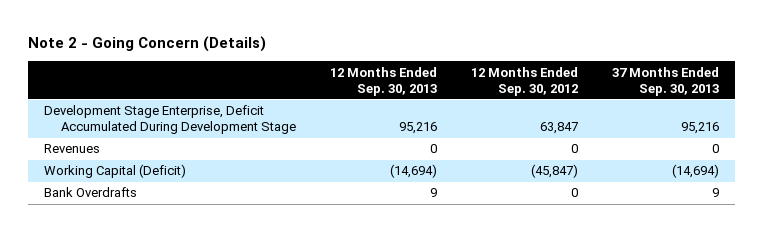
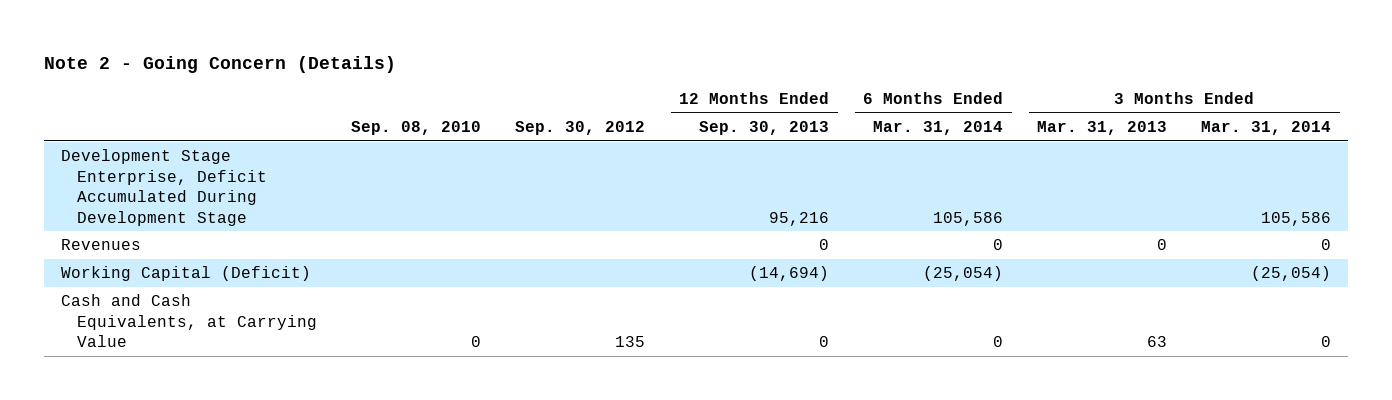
- | 12 Months Ended Sep. 30, 2013 | 12 Months Ended Sep. 30, 2012 | 37 Months Ended Sep. 30, 2013
+ | Sep. 08, 2010 | Sep. 30, 2012 | 12 Months Ended Sep. 30, 2013 | 6 Months Ended Mar. 31, 2014 | 3 Months Ended Mar. 31, 2013 | 3 Months Ended Mar. 31, 2014
- Bank Overdrafts | 9 | 0 | 9
+ Cash and Cash Equivalents, at Carrying Value | 0 | 135 | 0 | 0 | 63 | 0

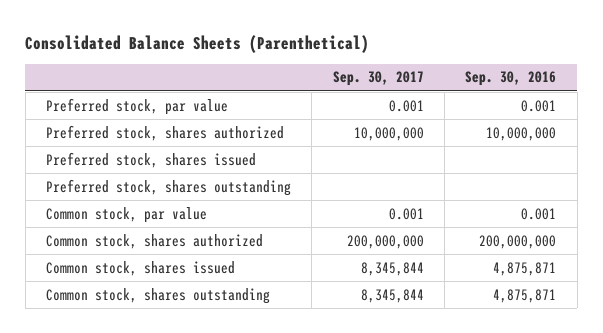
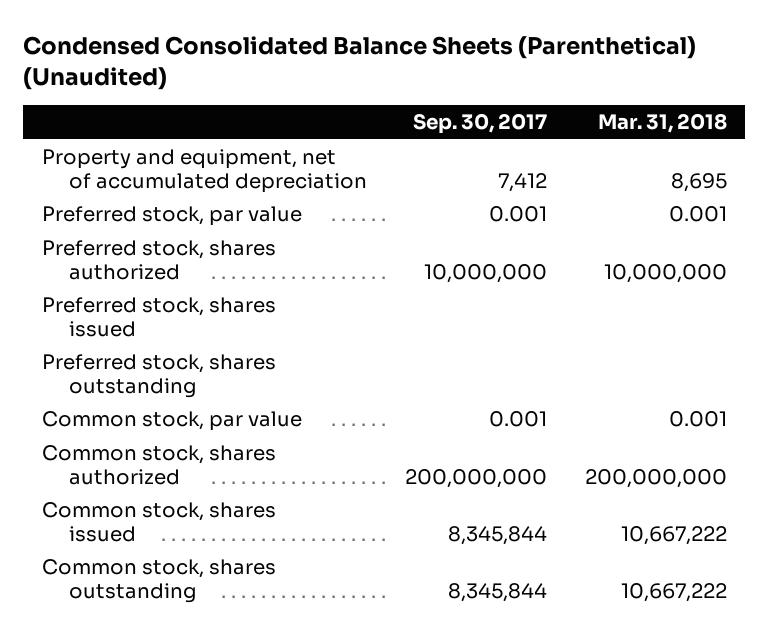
- Consolidated Balance Sheets (Parenthetical)
+ Condensed Consolidated Balance Sheets (Parenthetical) (Unaudited)
- | Sep. 30, 2017 | Sep. 30, 2016
+ | Sep. 30, 2017 | Mar. 31, 2018
+ Property and equipment, net of accumulated depreciation | 7,412 | 8,695

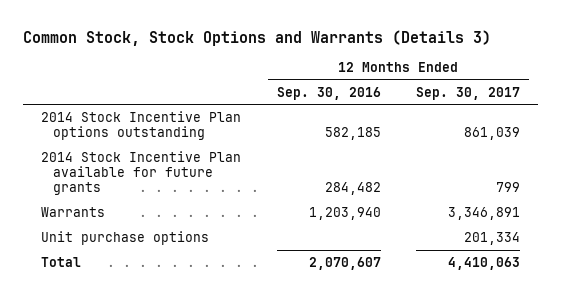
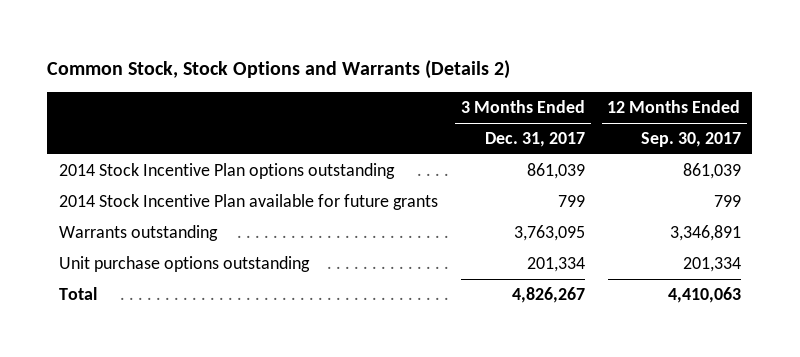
- Common Stock, Stock Options and Warrants (Details 3)
+ Common Stock, Stock Options and Warrants (Details 2)
- | 12 Months Ended Sep. 30, 2016 | 12 Months Ended Sep. 30, 2017
+ | 3 Months Ended Dec. 31, 2017 | 12 Months Ended Sep. 30, 2017
- Warrants | 1,203,940 | 3,346,891
- Unit purchase options | | 201,334
+ Warrants outstanding | 3,763,095 | 3,346,891
+ Unit purchase options outstanding | 201,334 | 201,334

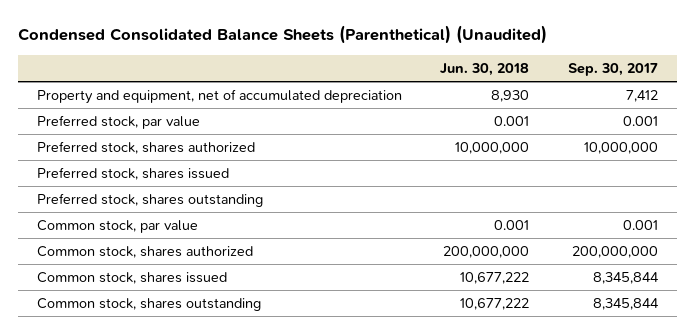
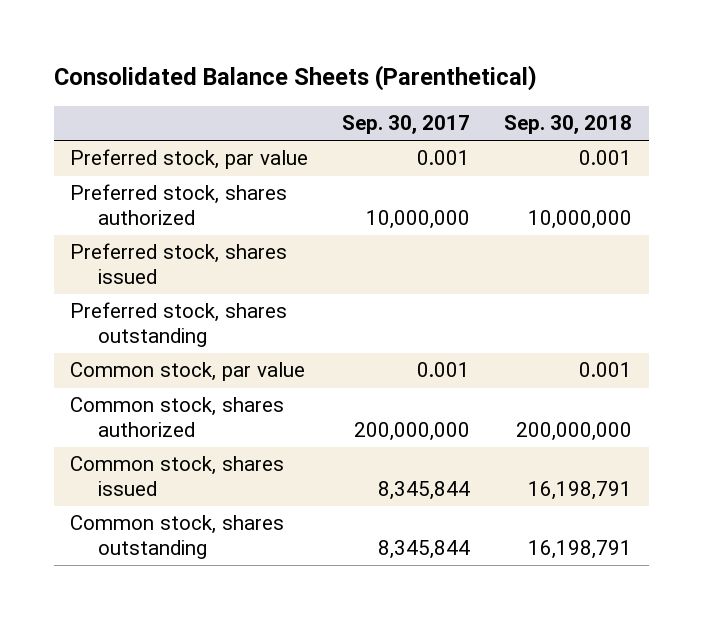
- Condensed Consolidated Balance Sheets (Parenthetical) (Unaudited)
+ Consolidated Balance Sheets (Parenthetical)
- | Jun. 30, 2018 | Sep. 30, 2017
+ | Sep. 30, 2017 | Sep. 30, 2018
- Property and equipment, net of accumulated depreciation | 8,930 | 7,412

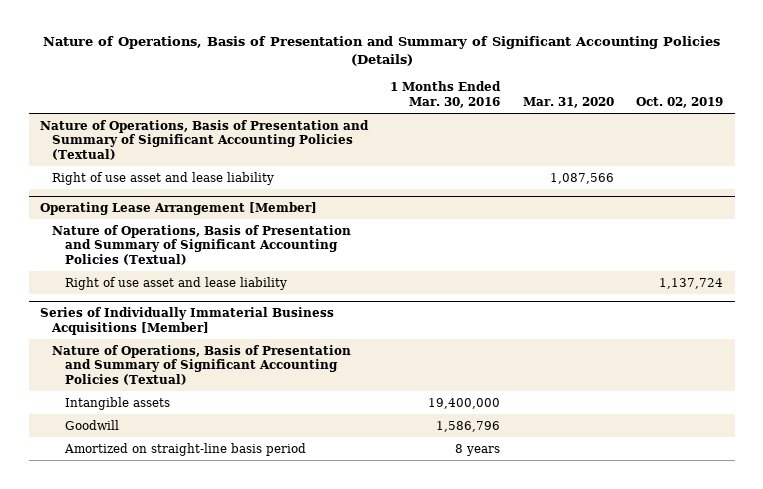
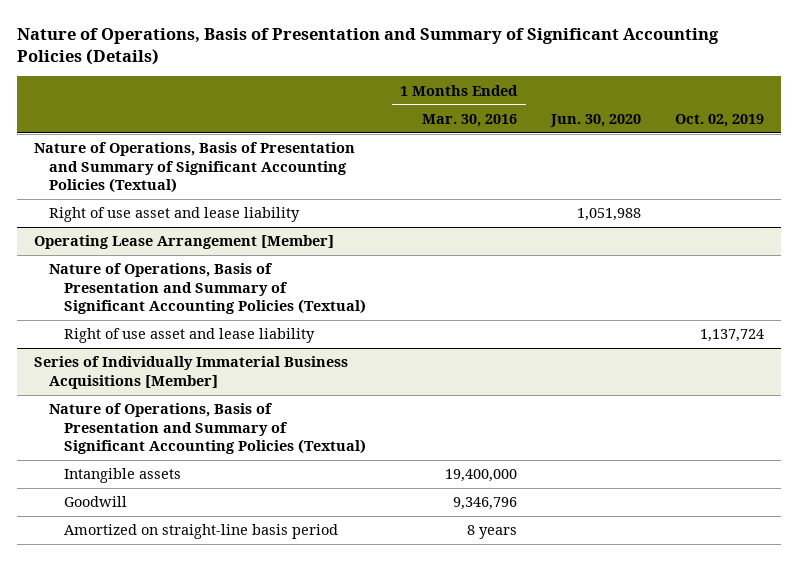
- | 1 Months Ended Mar. 30, 2016 | Mar. 31, 2020 | Oct. 02, 2019
+ | 1 Months Ended Mar. 30, 2016 | Jun. 30, 2020 | Oct. 02, 2019
@ Series of Individually Immaterial Business Acquisitions [Member]
- Goodwill | 1,586,796 | |
+ Goodwill | 9,346,796 | |

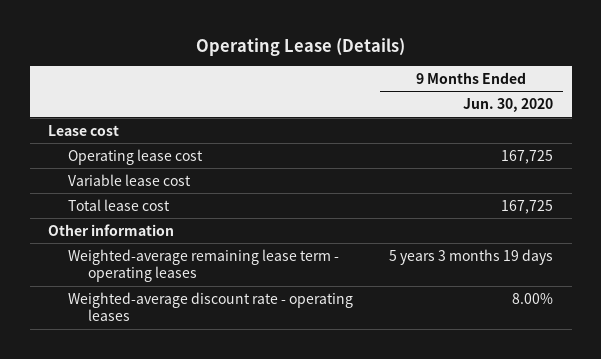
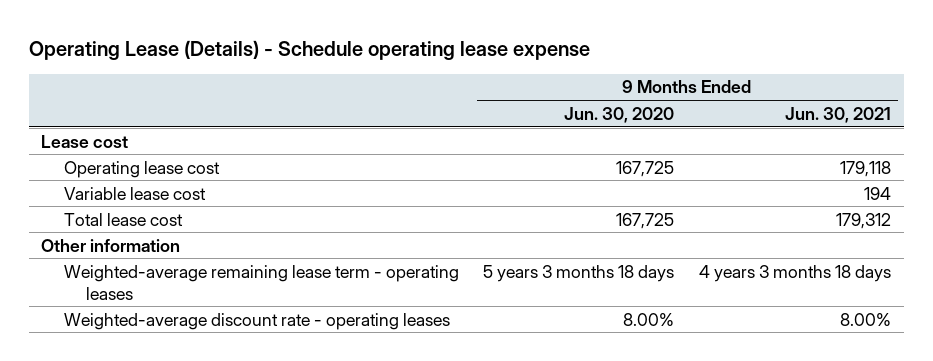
- Operating Lease (Details)
+ Operating Lease (Details) - Schedule operating lease expense
- | 9 Months Ended Jun. 30, 2020
+ | 9 Months Ended Jun. 30, 2020 | 9 Months Ended Jun. 30, 2021
- Weighted-average remaining lease term - operating leases | 5 years 3 months 19 days
+ Weighted-average remaining lease term - operating leases | 5 years 3 months 18 days | 4 years 3 months 18 days

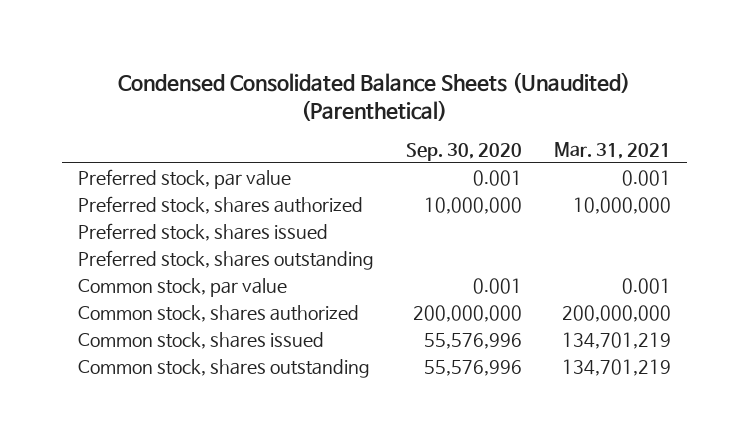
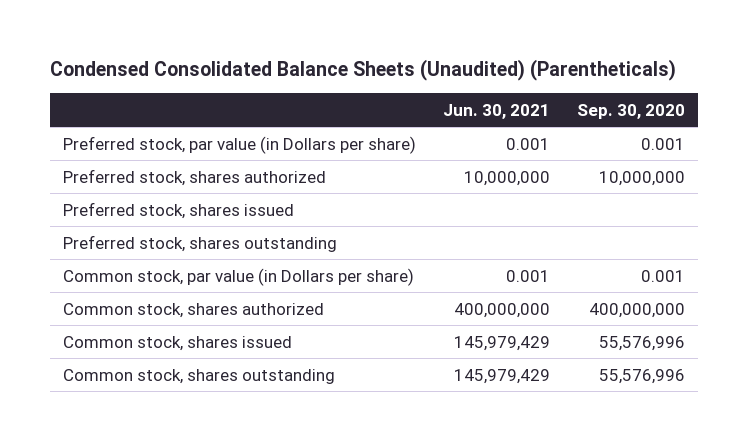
- Condensed Consolidated Balance Sheets (Unaudited) (Parenthetical)
+ Condensed Consolidated Balance Sheets (Unaudited) (Parentheticals)
- | Sep. 30, 2020 | Mar. 31, 2021
+ | Jun. 30, 2021 | Sep. 30, 2020
- Preferred stock, par value | 0.001 | 0.001
+ Preferred stock, par value (in Dollars per share) | 0.001 | 0.001
- Common stock, par value | 0.001 | 0.001
- Common stock, shares authorized | 200,000,000 | 200,000,000
+ Common stock, par value (in Dollars per share) | 0.001 | 0.001
+ Common stock, shares authorized | 400,000,000 | 400,000,000

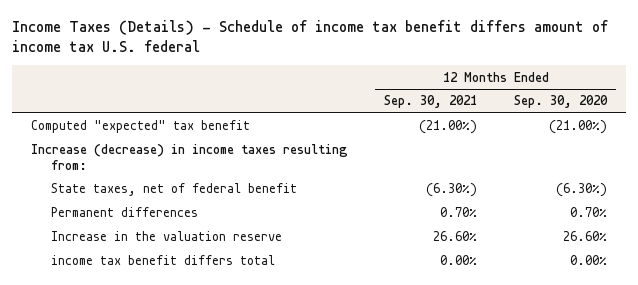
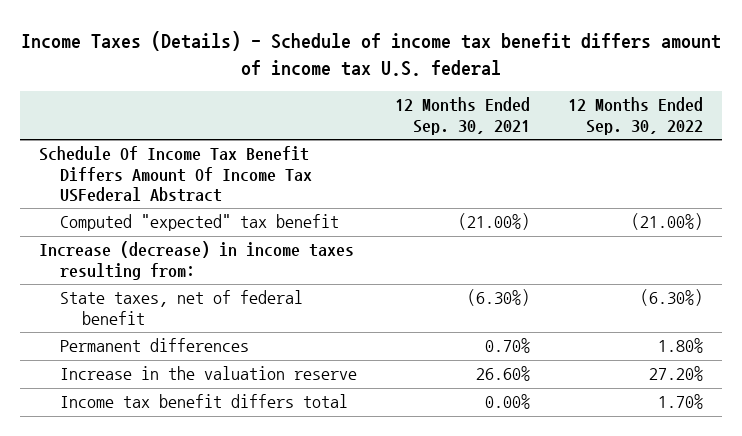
- | 12 Months Ended Sep. 30, 2021 | 12 Months Ended Sep. 30, 2020
+ | 12 Months Ended Sep. 30, 2021 | 12 Months Ended Sep. 30, 2022
+ Schedule Of Income Tax Benefit Differs Amount Of Income Tax USFederal Abstract
- income tax benefit differs total | 0.00% | 0.00%
+ Income tax benefit differs total | 0.00% | 1.70%

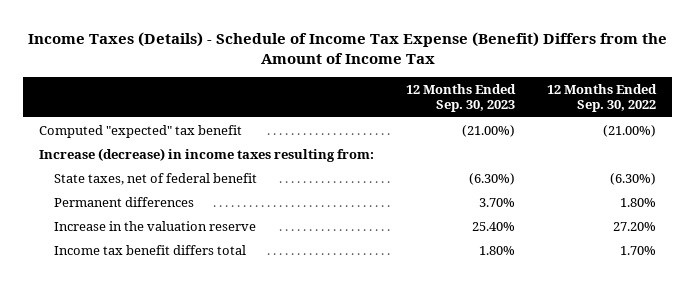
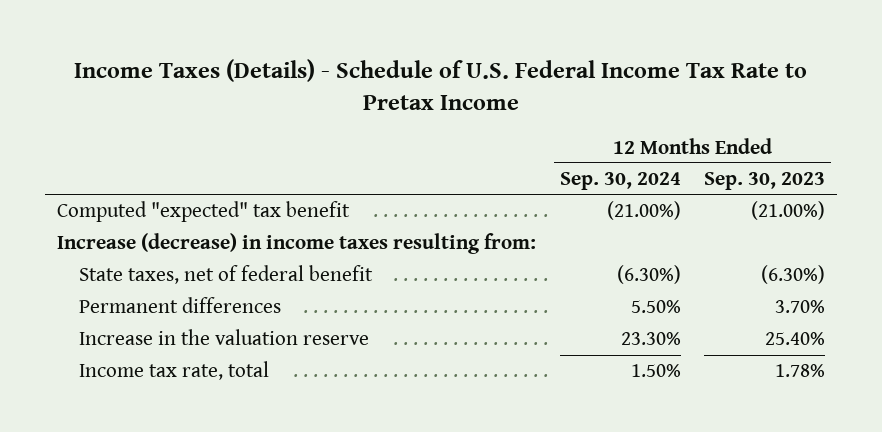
- Income Taxes (Details) - Schedule of Income Tax Expense (Benefit) Differs from the Amount of Income Tax
+ Income Taxes (Details) - Schedule of U.S. Federal Income Tax Rate to Pretax Income
- | 12 Months Ended Sep. 30, 2023 | 12 Months Ended Sep. 30, 2022
+ | 12 Months Ended Sep. 30, 2024 | 12 Months Ended Sep. 30, 2023
- Income tax benefit differs total | 1.80% | 1.70%
+ Income tax rate, total | 1.50% | 1.78%

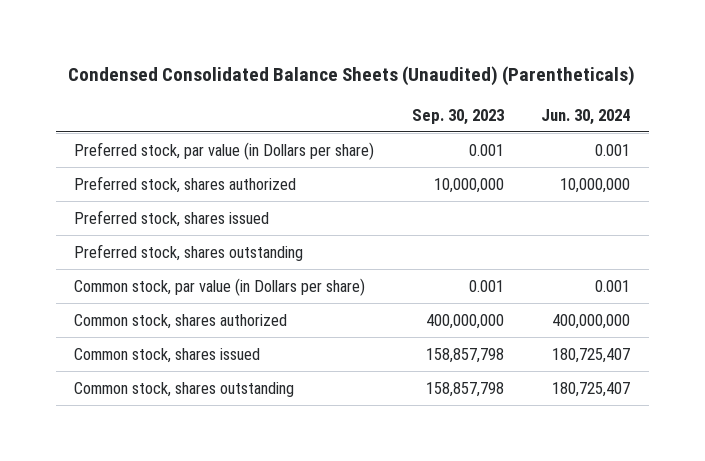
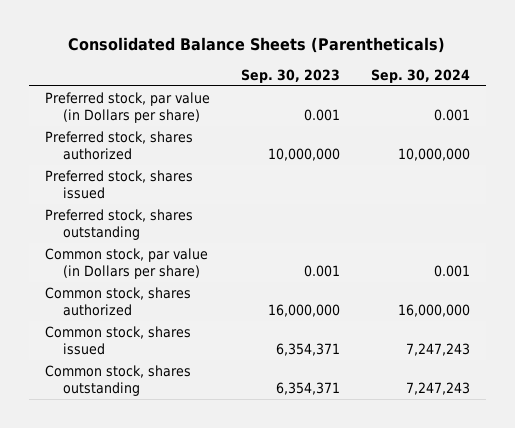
- Condensed Consolidated Balance Sheets (Unaudited) (Parentheticals)
+ Consolidated Balance Sheets (Parentheticals)
- | Sep. 30, 2023 | Jun. 30, 2024
+ | Sep. 30, 2023 | Sep. 30, 2024
- Common stock, shares authorized | 400,000,000 | 400,000,000
- Common stock, shares issued | 158,857,798 | 180,725,407
- Common stock, shares outstanding | 158,857,798 | 180,725,407
+ Common stock, shares authorized | 16,000,000 | 16,000,000
+ Common stock, shares issued | 6,354,371 | 7,247,243
+ Common stock, shares outstanding | 6,354,371 | 7,247,243

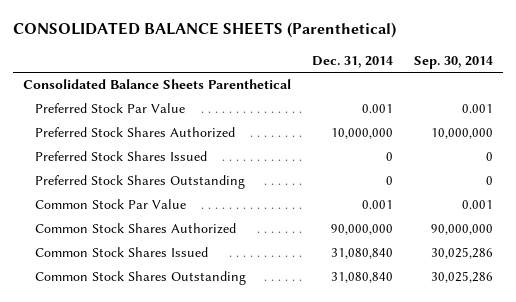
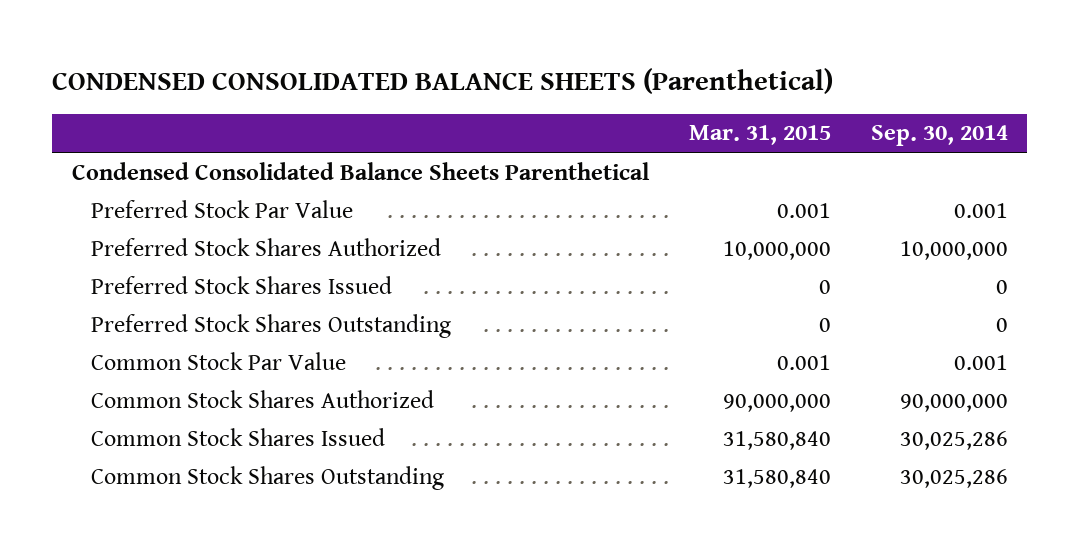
- CONSOLIDATED BALANCE SHEETS (Parenthetical)
+ CONDENSED CONSOLIDATED BALANCE SHEETS (Parenthetical)
- | Dec. 31, 2014 | Sep. 30, 2014
+ | Mar. 31, 2015 | Sep. 30, 2014
- Consolidated Balance Sheets Parenthetical
+ Condensed Consolidated Balance Sheets Parenthetical

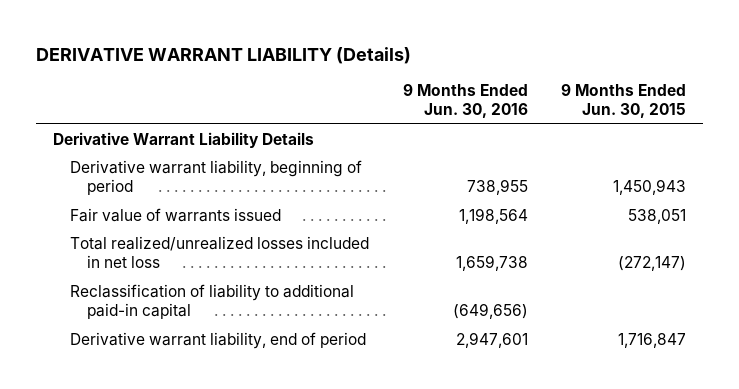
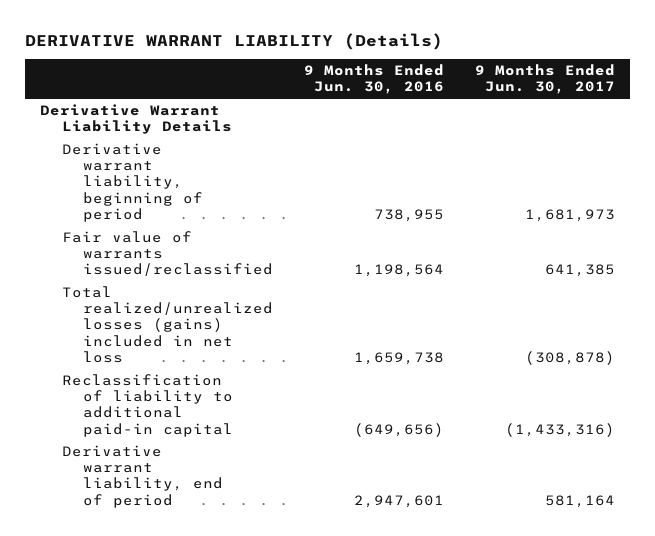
- | 9 Months Ended Jun. 30, 2016 | 9 Months Ended Jun. 30, 2015
+ | 9 Months Ended Jun. 30, 2016 | 9 Months Ended Jun. 30, 2017
- Fair value of warrants issued | 1,198,564 | 538,051
- Total realized/unrealized losses included in net loss | 1,659,738 | (272,147)
+ Fair value of warrants issued/reclassified | 1,198,564 | 641,385
+ Total realized/unrealized losses (gains) included in net loss | 1,659,738 | (308,878)

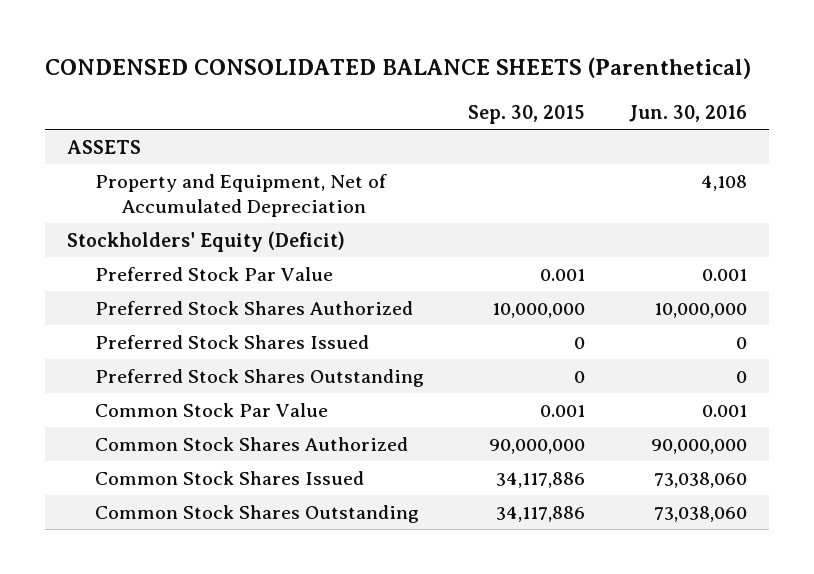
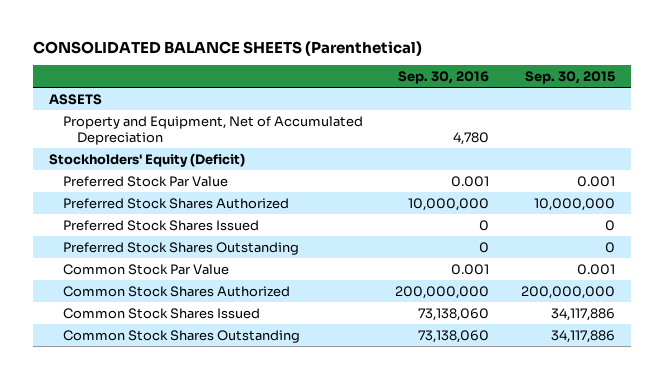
- CONDENSED CONSOLIDATED BALANCE SHEETS (Parenthetical)
+ CONSOLIDATED BALANCE SHEETS (Parenthetical)
- | Sep. 30, 2015 | Jun. 30, 2016
+ | Sep. 30, 2016 | Sep. 30, 2015
- Common Stock Shares Authorized | 90,000,000 | 90,000,000
+ Common Stock Shares Authorized | 200,000,000 | 200,000,000

